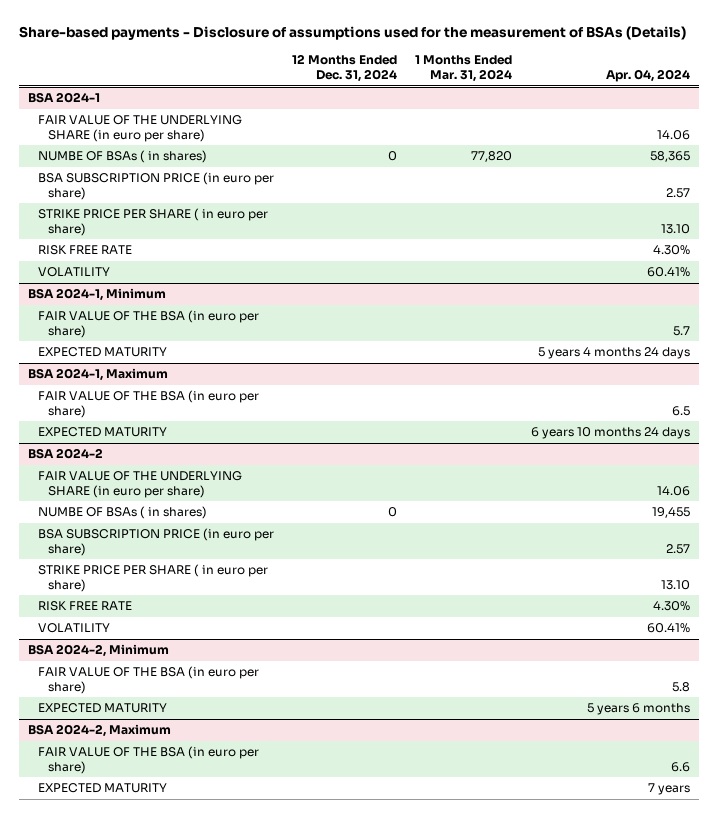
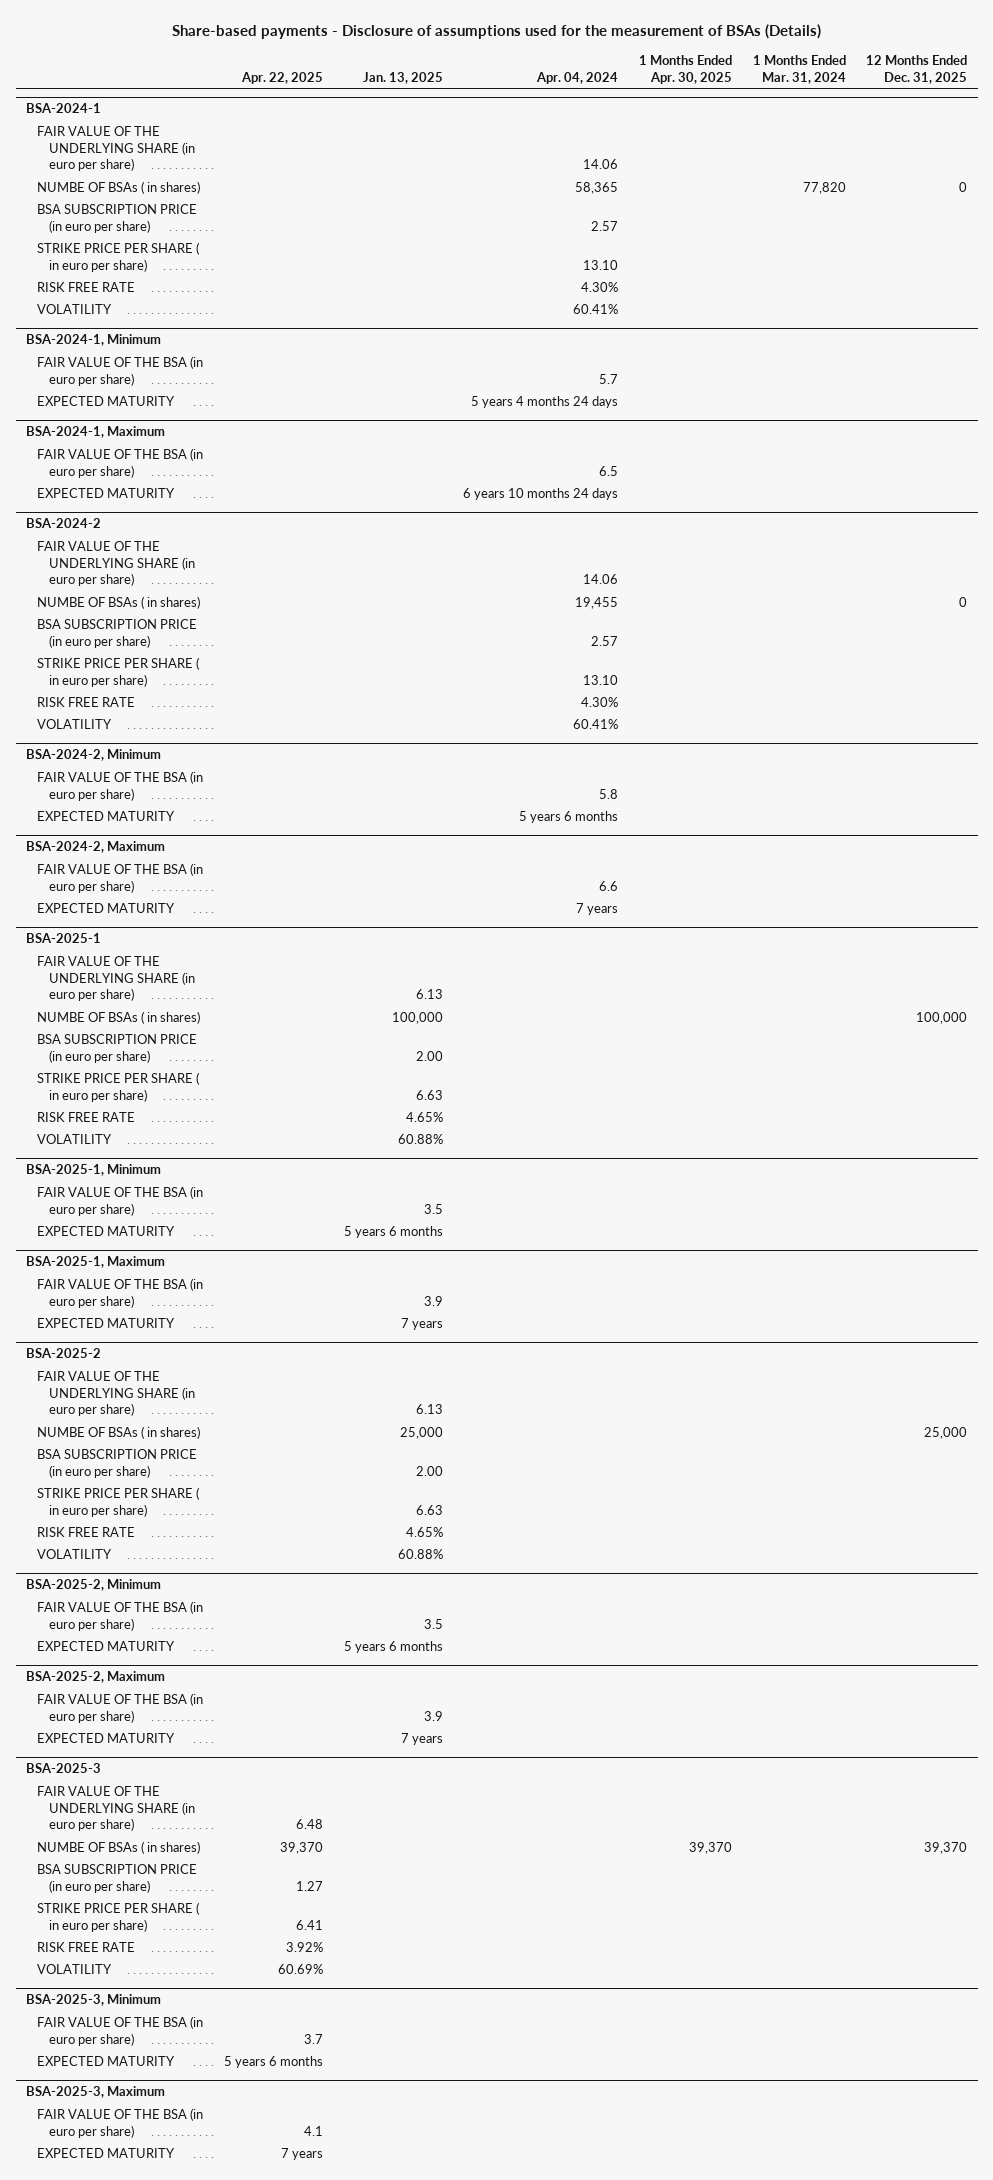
- | 12 Months Ended Dec. 31, 2024 | 1 Months Ended Mar. 31, 2024 | Apr. 04, 2024
+ | Apr. 22, 2025 | Jan. 13, 2025 | Apr. 04, 2024 | 1 Months Ended Apr. 30, 2025 | 1 Months Ended Mar. 31, 2024 | 12 Months Ended Dec. 31, 2025
- BSA 2024-1
+ BSA-2024-1
- BSA 2024-1, Minimum
+ BSA-2024-1, Minimum
- BSA 2024-1, Maximum
+ BSA-2024-1, Maximum
- BSA 2024-2
+ BSA-2024-2
- BSA 2024-2, Minimum
+ BSA-2024-2, Minimum
- BSA 2024-2, Maximum
+ BSA-2024-2, Maximum
+ BSA-2025-1
+ FAIR VALUE OF THE UNDERLYING SHARE (in euro per share) | | 6.13 | | | |
+ NUMBE OF BSAs ( in shares) | | 100,000 | | | | 100,000
+ BSA SUBSCRIPTION PRICE (in euro per share) | | 2.00 | | | |
+ STRIKE PRICE PER SHARE ( in euro per share) | | 6.63 | | | |
+ RISK FREE RATE | | 4.65% | | | |
+ VOLATILITY | | 60.88% | | | |
+ BSA-2025-1, Minimum
+ FAIR VALUE OF THE BSA (in euro per share) | | 3.5 | | | |
+ EXPECTED MATURITY | | 5 years 6 months | | | |
+ BSA-2025-1, Maximum
+ FAIR VALUE OF THE BSA (in euro per share) | | 3.9 | | | |
+ EXPECTED MATURITY | | 7 years | | | |
+ BSA-2025-2
+ FAIR VALUE OF THE UNDERLYING SHARE (in euro per share) | | 6.13 | | | |
+ NUMBE OF BSAs ( in shares) | | 25,000 | | | | 25,000
+ BSA SUBSCRIPTION PRICE (in euro per share) | | 2.00 | | | |
+ STRIKE PRICE PER SHARE ( in euro per share) | | 6.63 | | | |
+ RISK FREE RATE | | 4.65% | | | |
+ VOLATILITY | | 60.88% | | | |
+ BSA-2025-2, Minimum
+ FAIR VALUE OF THE BSA (in euro per share) | | 3.5 | | | |
+ EXPECTED MATURITY | | 5 years 6 months | | | |
+ BSA-2025-2, Maximum
+ FAIR VALUE OF THE BSA (in euro per share) | | 3.9 | | | |
+ EXPECTED MATURITY | | 7 years | | | |
+ BSA-2025-3
+ FAIR VALUE OF THE UNDERLYING SHARE (in euro per share) | 6.48 | | | | |
+ NUMBE OF BSAs ( in shares) | 39,370 | | | 39,370 | | 39,370
+ BSA SUBSCRIPTION PRICE (in euro per share) | 1.27 | | | | |
+ STRIKE PRICE PER SHARE ( in euro per share) | 6.41 | | | | |
+ RISK FREE RATE | 3.92% | | | | |
+ VOLATILITY | 60.69% | | | | |
+ BSA-2025-3, Minimum
+ FAIR VALUE OF THE BSA (in euro per share) | 3.7 | | | | |
+ EXPECTED MATURITY | 5 years 6 months | | | | |
+ BSA-2025-3, Maximum
+ FAIR VALUE OF THE BSA (in euro per share) | 4.1 | | | | |
+ EXPECTED MATURITY | 7 years | | | | |

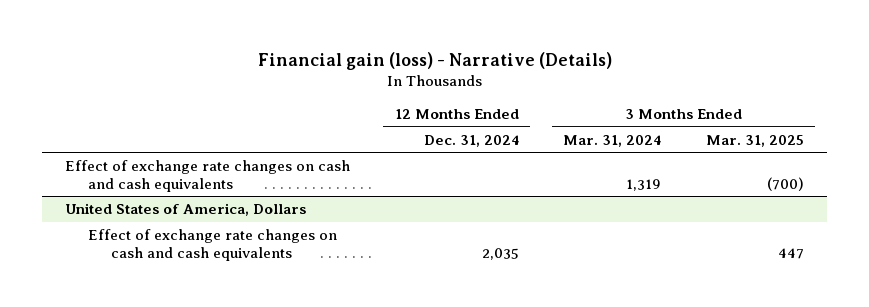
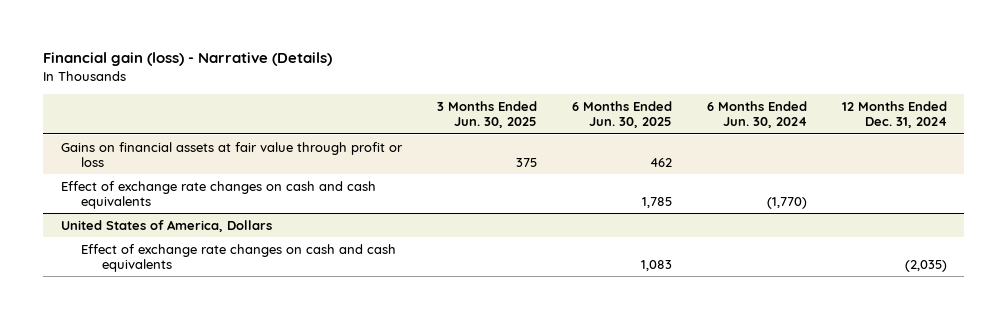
- | 12 Months Ended Dec. 31, 2024 | 3 Months Ended Mar. 31, 2024 | 3 Months Ended Mar. 31, 2025
+ | 3 Months Ended Jun. 30, 2025 | 6 Months Ended Jun. 30, 2025 | 6 Months Ended Jun. 30, 2024 | 12 Months Ended Dec. 31, 2024
+ Gains on financial assets at fair value through profit or loss | 375 | 462 | |
@ United States of America, Dollars
- Effect of exchange rate changes on cash and cash equivalents | 2,035 | | 447
+ Effect of exchange rate changes on cash and cash equivalents | | 1,083 | | (2,035)

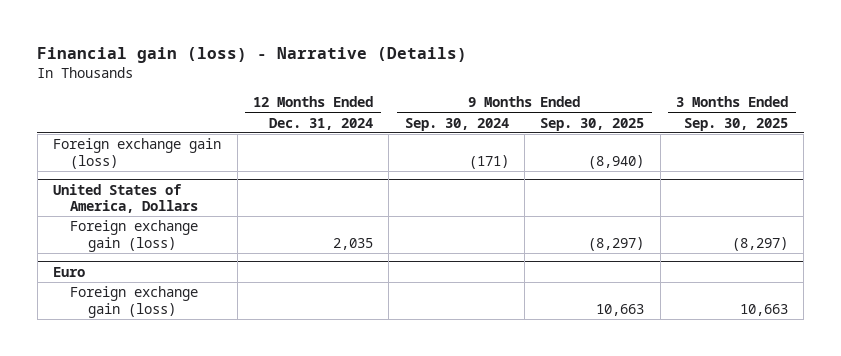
- | 3 Months Ended Jun. 30, 2025 | 6 Months Ended Jun. 30, 2025 | 6 Months Ended Jun. 30, 2024 | 12 Months Ended Dec. 31, 2024
+ | 12 Months Ended Dec. 31, 2024 | 9 Months Ended Sep. 30, 2024 | 9 Months Ended Sep. 30, 2025 | 3 Months Ended Sep. 30, 2025
- Gains on financial assets at fair value through profit or loss | 375 | 462 | |
- Effect of exchange rate changes on cash and cash equivalents | | 1,785 | (1,770) |
+ Foreign exchange gain (loss) | | (171) | (8,940) |
@ United States of America, Dollars
- Effect of exchange rate changes on cash and cash equivalents | | 1,083 | | (2,035)
+ Foreign exchange gain (loss) | 2,035 | | (8,297) | (8,297)
+ Euro
+ Foreign exchange gain (loss) | | | 10,663 | 10,663

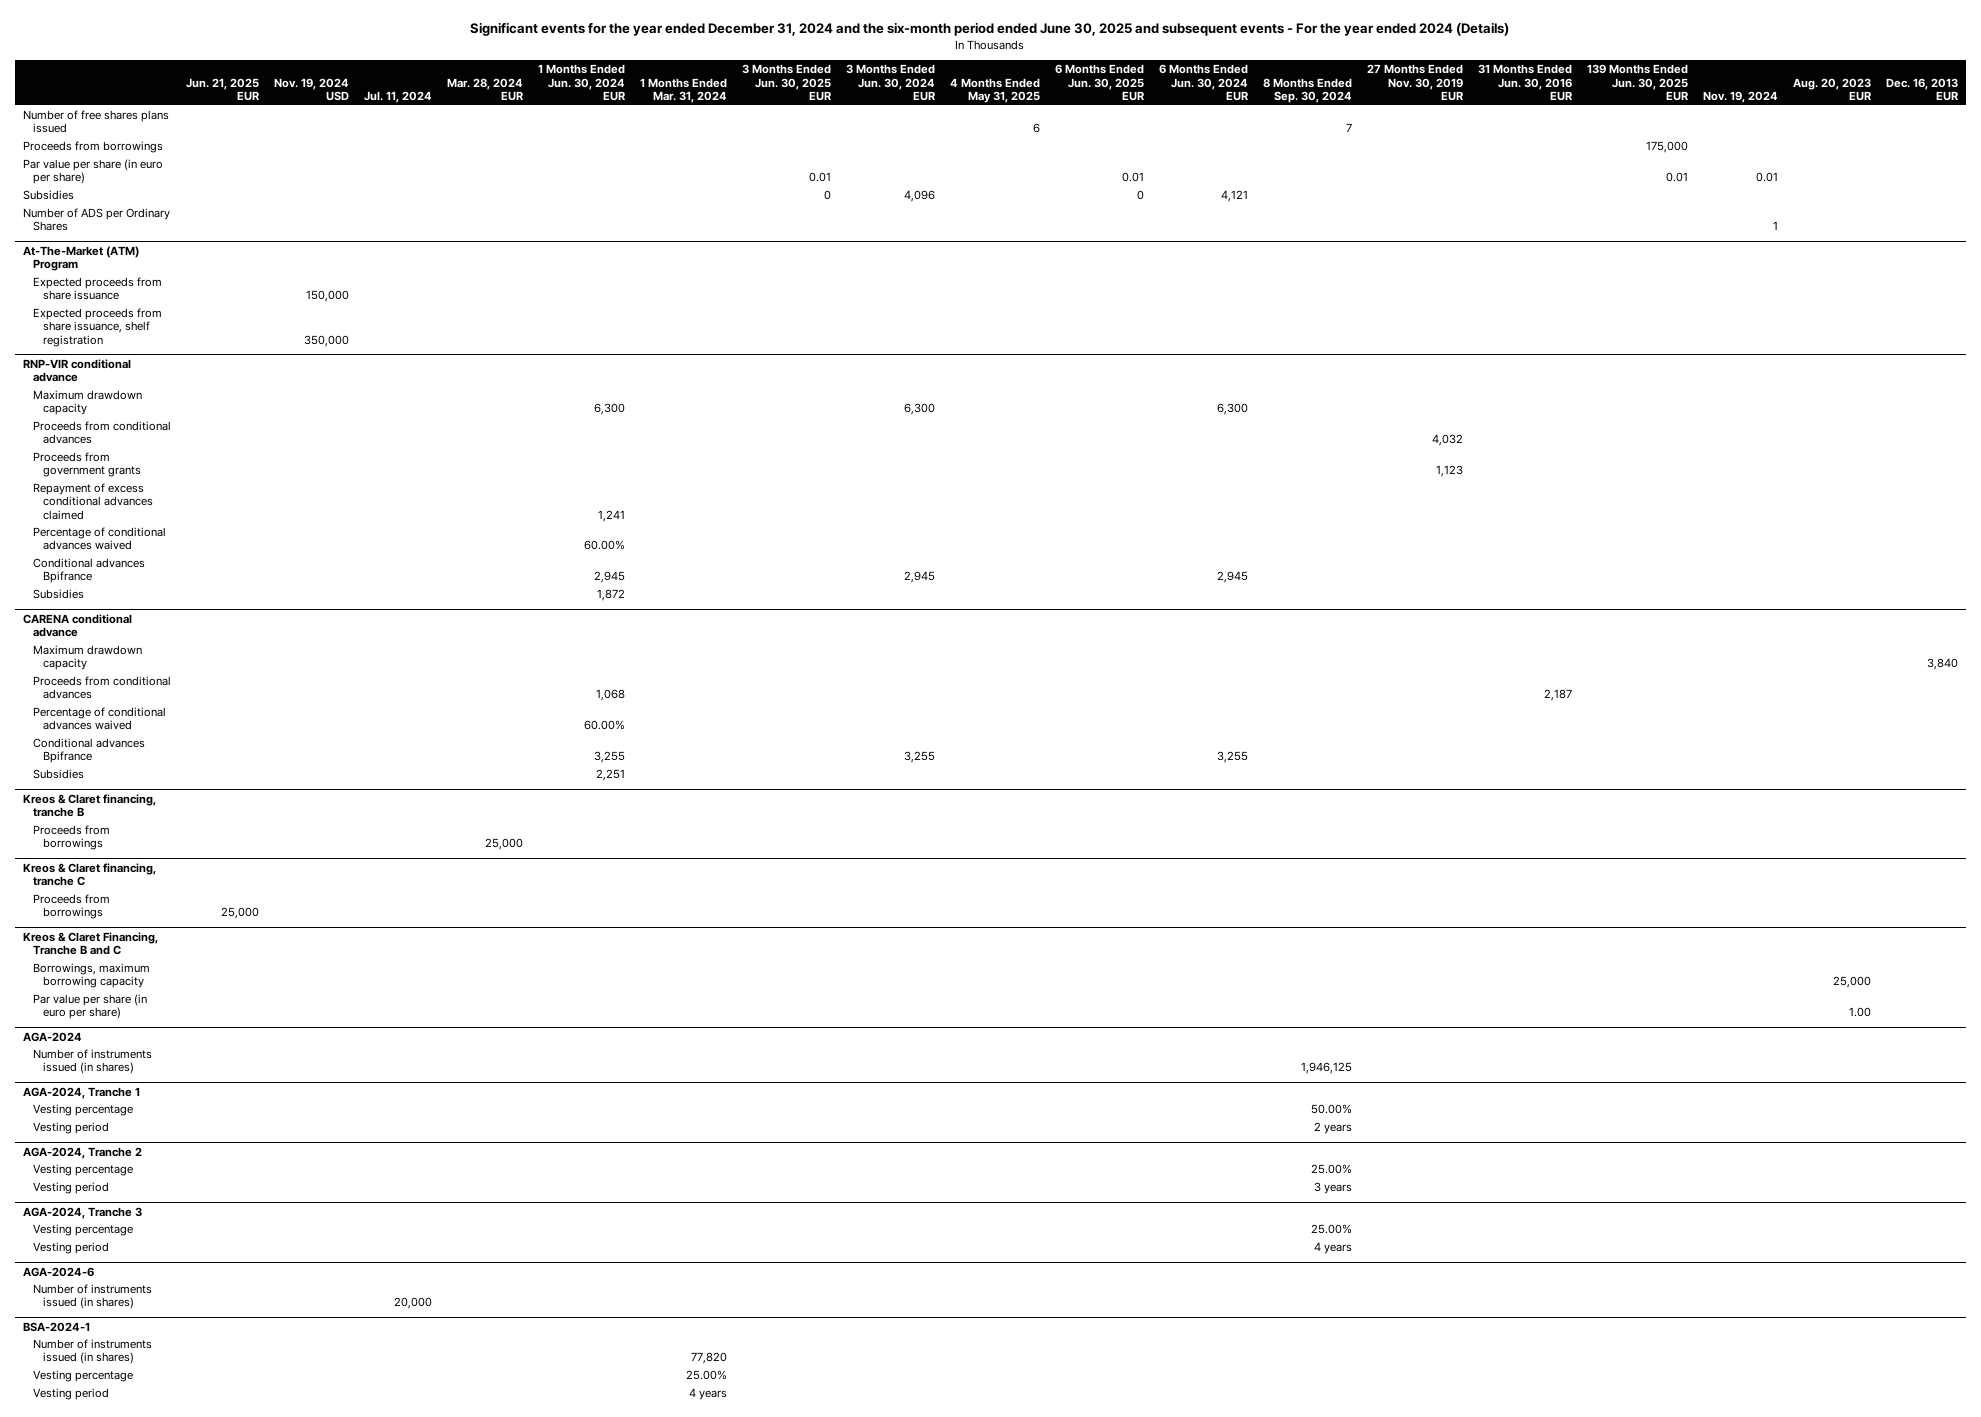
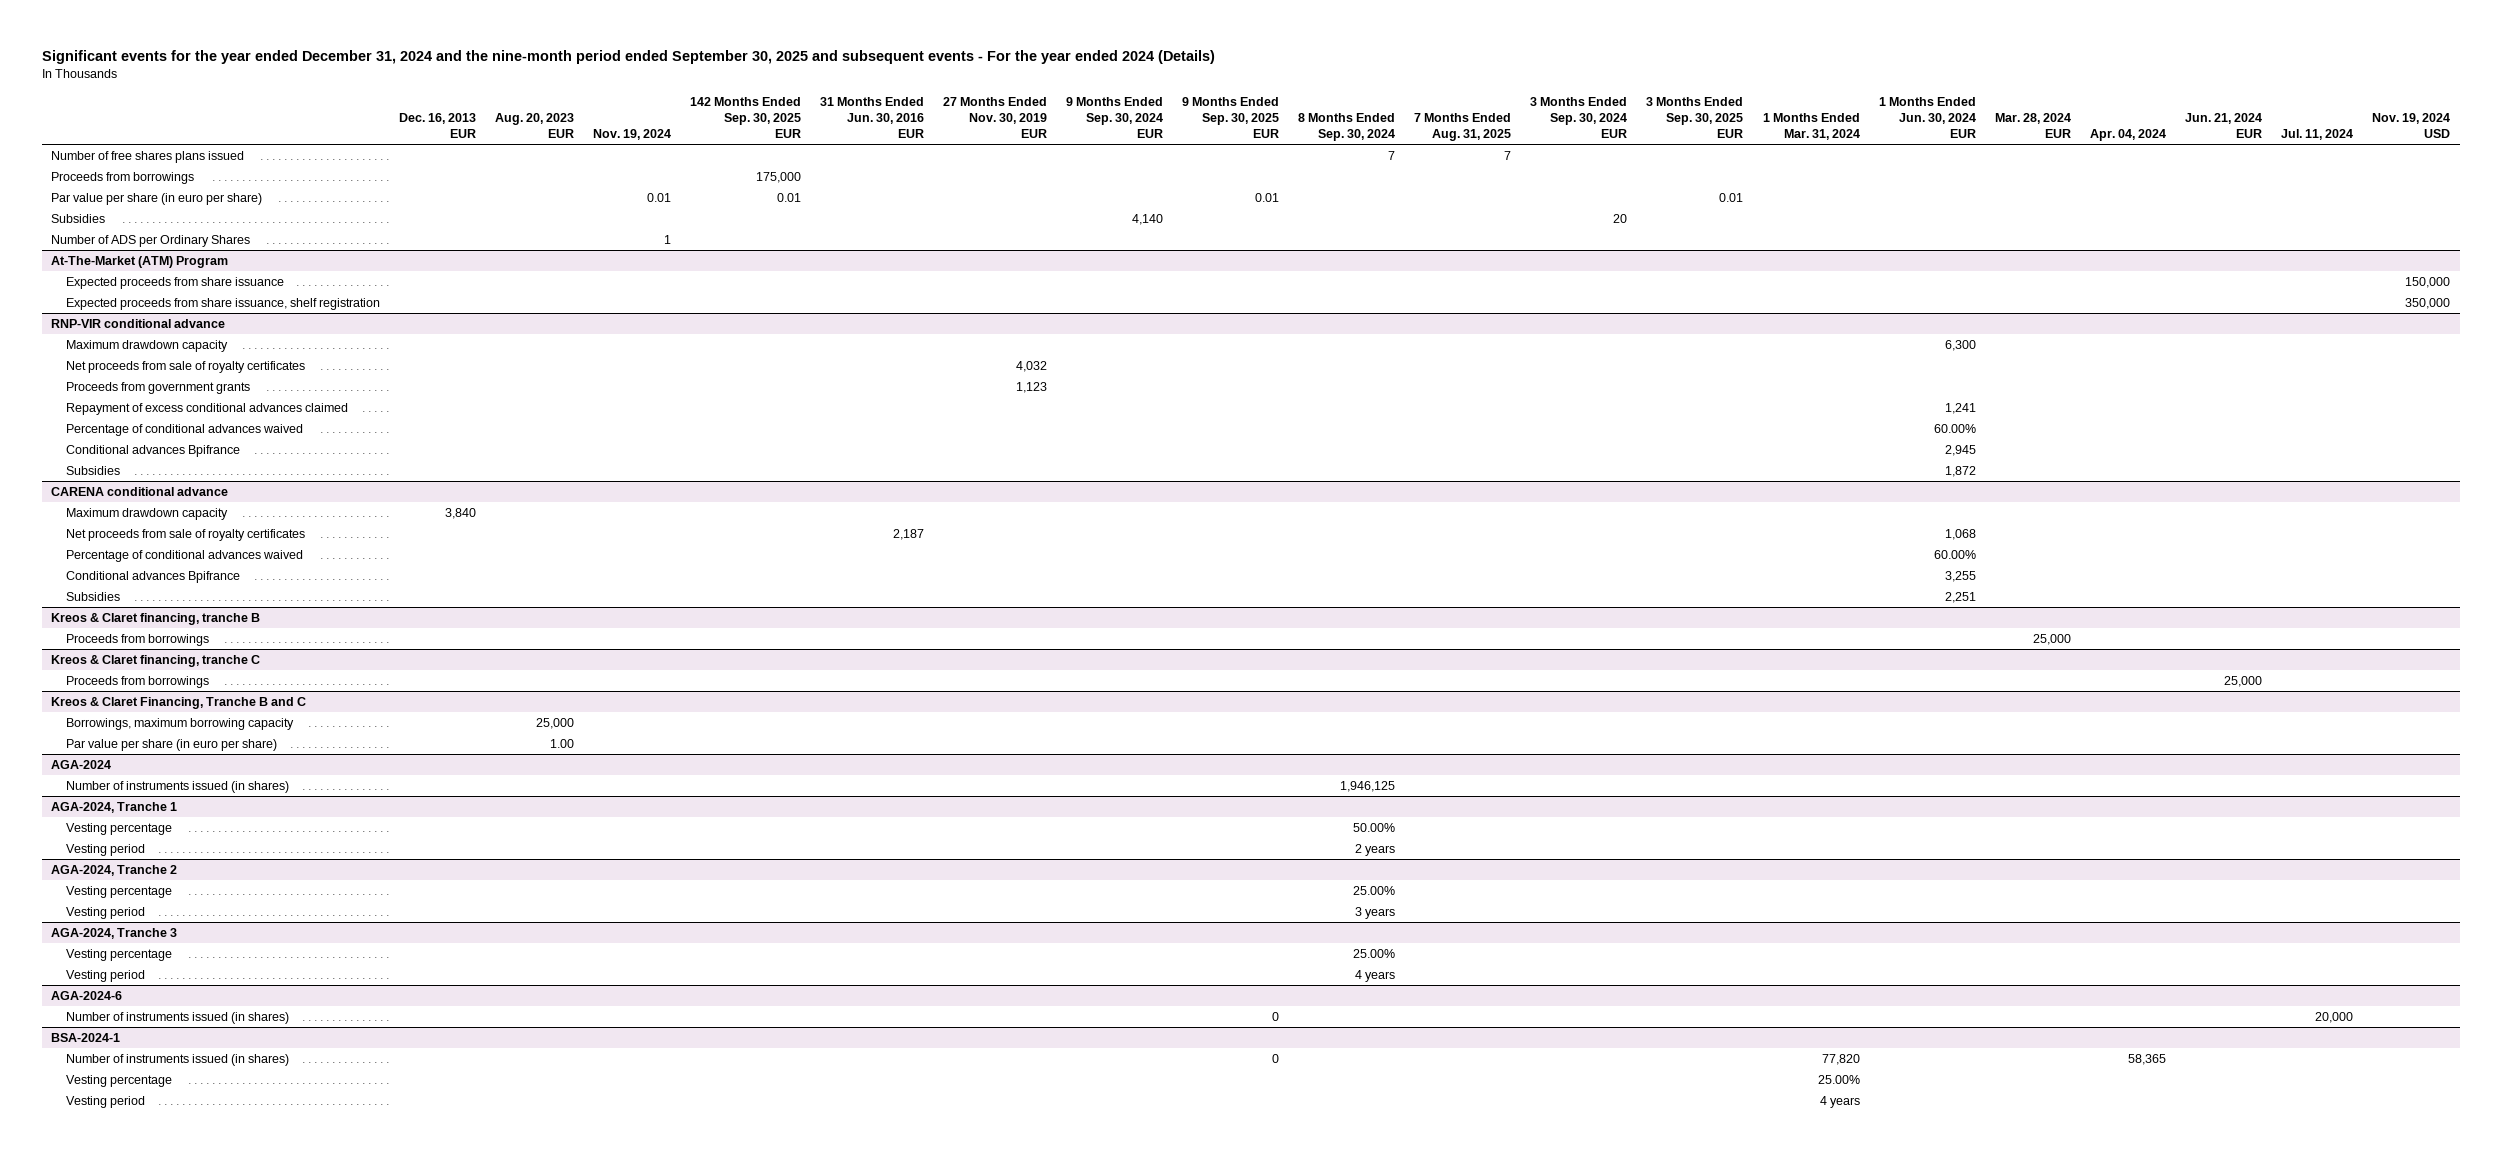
- Significant events for the year ended December 31, 2024 and the six-month period ended June 30, 2025 and subsequent events - For the year ended 2024 (Details)
+ Significant events for the year ended December 31, 2024 and the nine-month period ended September 30, 2025 and subsequent events - For the year ended 2024 (Details)
- | Jun. 21, 2025 EUR | Nov. 19, 2024 USD | Jul. 11, 2024 | Mar. 28, 2024 EUR | 1 Months Ended Jun. 30, 2024 EUR | 1 Months Ended Mar. 31, 2024 | 3 Months Ended Jun. 30, 2025 EUR | 3 Months Ended Jun. 30, 2024 EUR | 4 Months Ended May 31, 2025 | 6 Months Ended Jun. 30, 2025 EUR | 6 Months Ended Jun. 30, 2024 EUR | 8 Months Ended Sep. 30, 2024 | 27 Months Ended Nov. 30, 2019 EUR | 31 Months Ended Jun. 30, 2016 EUR | 139 Months Ended Jun. 30, 2025 EUR | Nov. 19, 2024 | Aug. 20, 2023 EUR | Dec. 16, 2013 EUR
+ | Dec. 16, 2013 EUR | Aug. 20, 2023 EUR | Nov. 19, 2024 | 142 Months Ended Sep. 30, 2025 EUR | 31 Months Ended Jun. 30, 2016 EUR | 27 Months Ended Nov. 30, 2019 EUR | 9 Months Ended Sep. 30, 2024 EUR | 9 Months Ended Sep. 30, 2025 EUR | 8 Months Ended Sep. 30, 2024 | 7 Months Ended Aug. 31, 2025 | 3 Months Ended Sep. 30, 2024 EUR | 3 Months Ended Sep. 30, 2025 EUR | 1 Months Ended Mar. 31, 2024 | 1 Months Ended Jun. 30, 2024 EUR | Mar. 28, 2024 EUR | Apr. 04, 2024 | Jun. 21, 2024 EUR | Jul. 11, 2024 | Nov. 19, 2024 USD
@ RNP-VIR conditional advance
- Proceeds from conditional advances | | | | | | | | | | | | | 4,032 | | | | |
+ Net proceeds from sale of royalty certificates | | | | | | 4,032 | | | | | | | | | | | | |
@ CARENA conditional advance
- Proceeds from conditional advances | | | | | 1,068 | | | | | | | | | 2,187 | | | |
+ Net proceeds from sale of royalty certificates | | | | | 2,187 | | | | | | | | | 1,068 | | | | |

